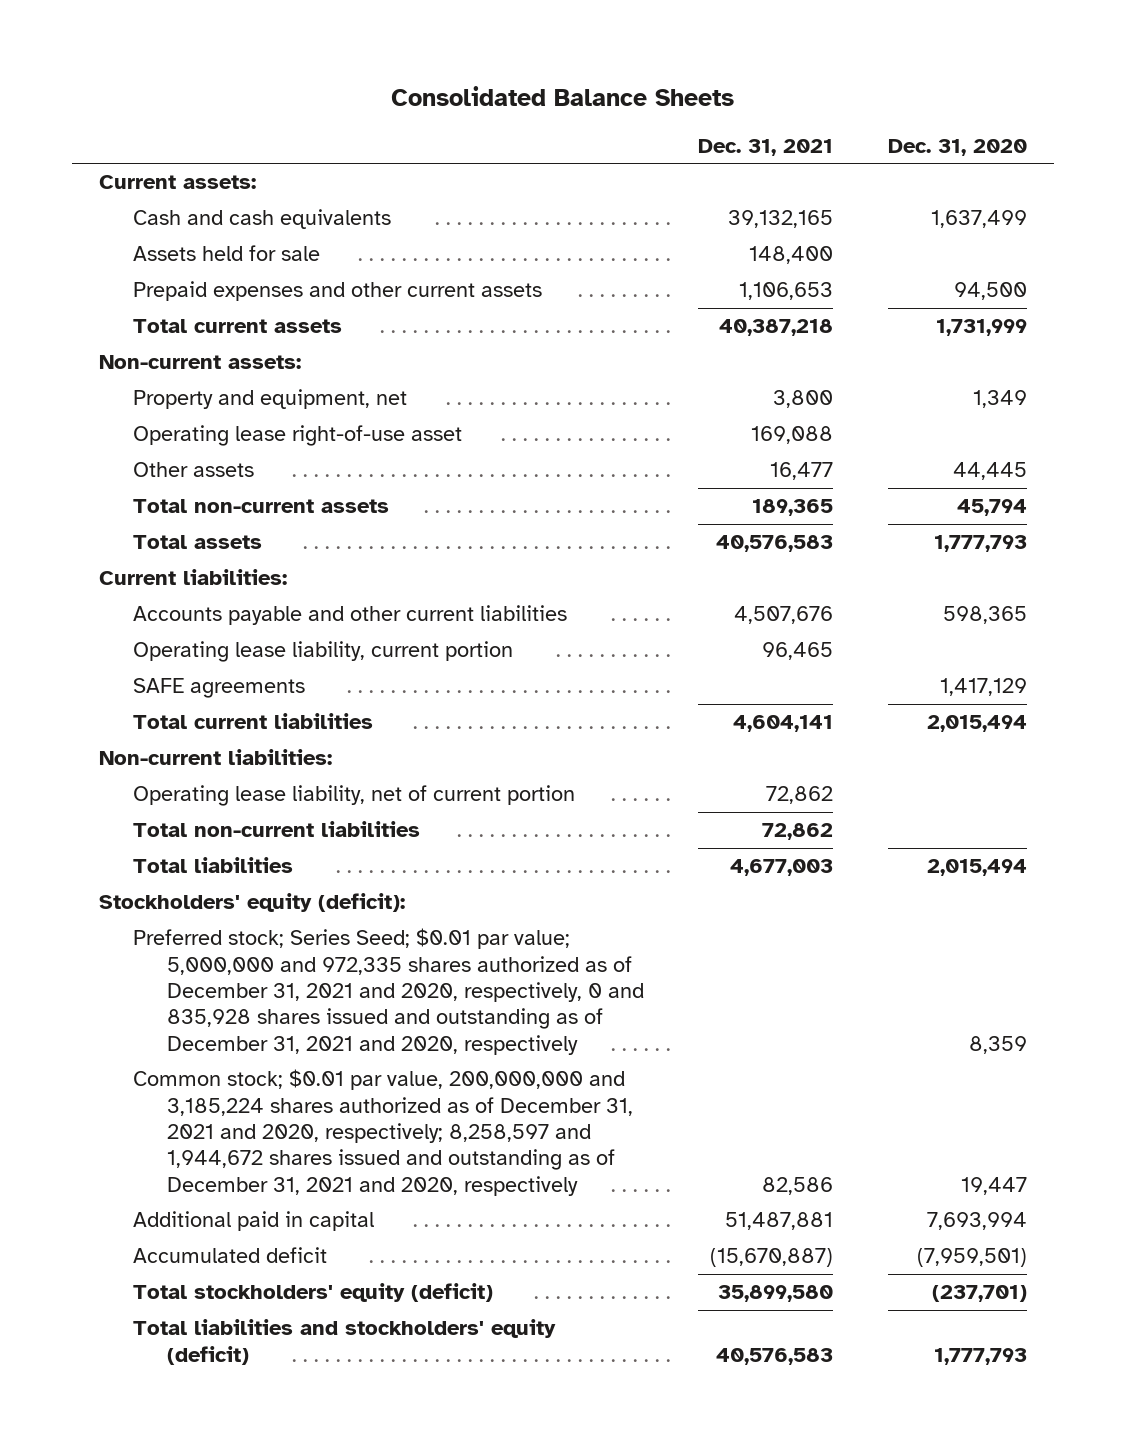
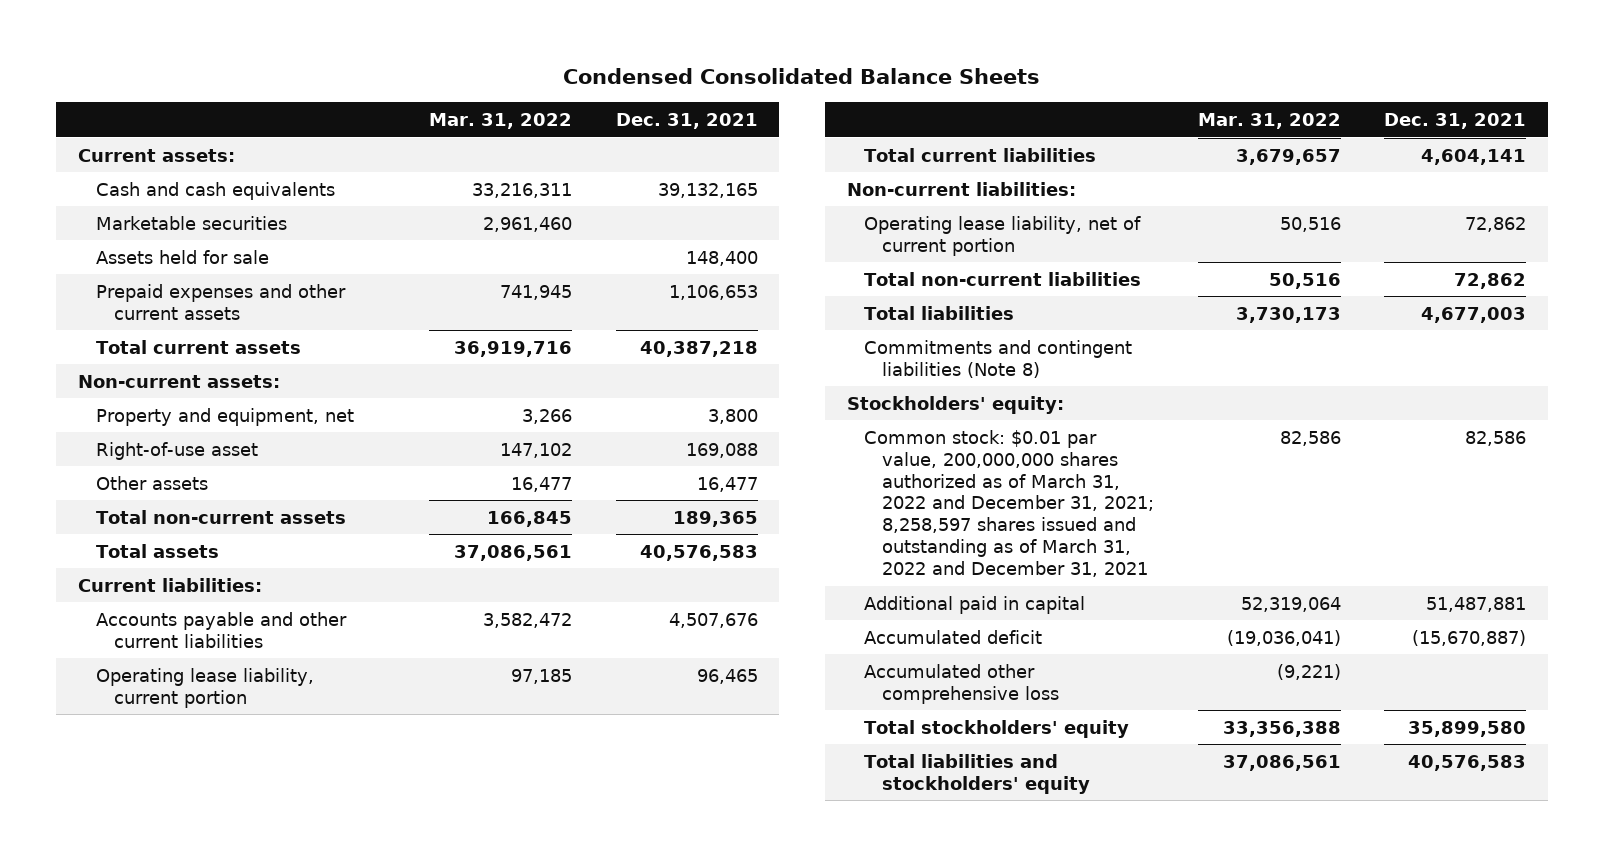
- Consolidated Balance Sheets
+ Condensed Consolidated Balance Sheets
- | Dec. 31, 2021 | Dec. 31, 2020
+ | Mar. 31, 2022 | Dec. 31, 2021
+ Marketable securities | 2,961,460 |
- Operating lease right-of-use asset | 169,088 |
+ Right-of-use asset | 147,102 | 169,088
- SAFE agreements | | 1,417,129
- Stockholders' equity (deficit):
- Preferred stock; Series Seed; $0.01 par value; 5,000,000 and 972,335 shares authorized as of December 31, 2021 and 2020, respectively, 0 and 835,928 shares issued and outstanding as of December 31, 2021 and 2020, respectively | | 8,359
- Common stock; $0.01 par value, 200,000,000 and 3,185,224 shares authorized as of December 31, 2021 and 2020, respectively; 8,258,597 and 1,944,672 shares issued and outstanding as of December 31, 2021 and 2020, respectively | 82,586 | 19,447
+ Commitments and contingent liabilities (Note 8)
+ Stockholders' equity:
+ Common stock: $0.01 par value, 200,000,000 shares authorized as of March 31, 2022 and December 31, 2021; 8,258,597 shares issued and outstanding as of March 31, 2022 and December 31, 2021 | 82,586 | 82,586
- Total stockholders' equity (deficit) | 35,899,580 | (237,701)
- Total liabilities and stockholders' equity (deficit) | 40,576,583 | 1,777,793
+ Accumulated other comprehensive loss | (9,221) |
+ Total stockholders' equity | 33,356,388 | 35,899,580
+ Total liabilities and stockholders' equity | 37,086,561 | 40,576,583

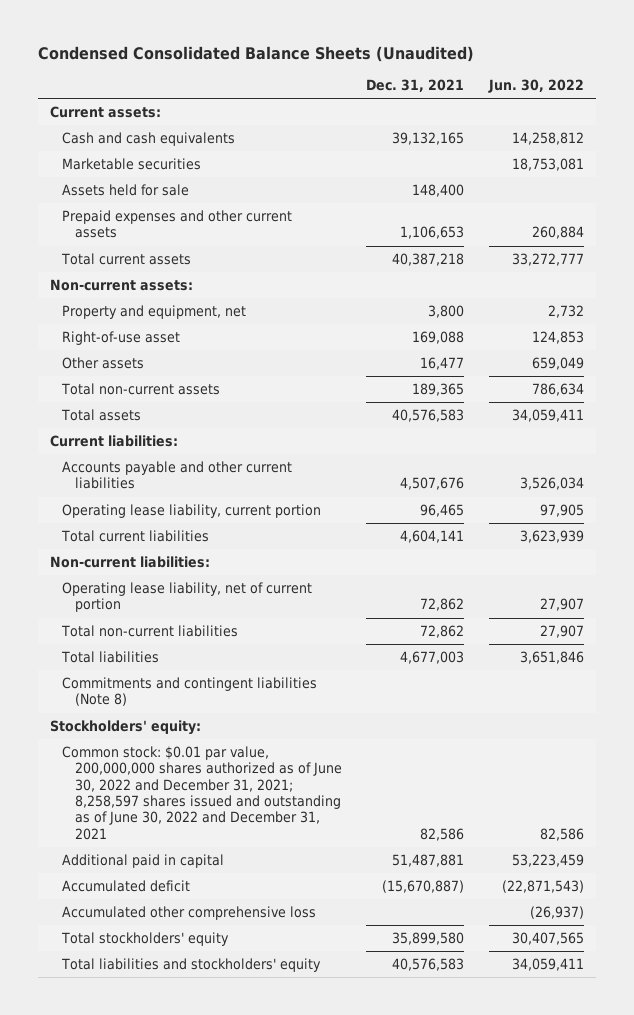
- Condensed Consolidated Balance Sheets
+ Condensed Consolidated Balance Sheets (Unaudited)
- | Mar. 31, 2022 | Dec. 31, 2021
+ | Dec. 31, 2021 | Jun. 30, 2022
- Common stock: $0.01 par value, 200,000,000 shares authorized as of March 31, 2022 and December 31, 2021; 8,258,597 shares issued and outstanding as of March 31, 2022 and December 31, 2021 | 82,586 | 82,586
+ Common stock: $0.01 par value, 200,000,000 shares authorized as of June 30, 2022 and December 31, 2021; 8,258,597 shares issued and outstanding as of June 30, 2022 and December 31, 2021 | 82,586 | 82,586

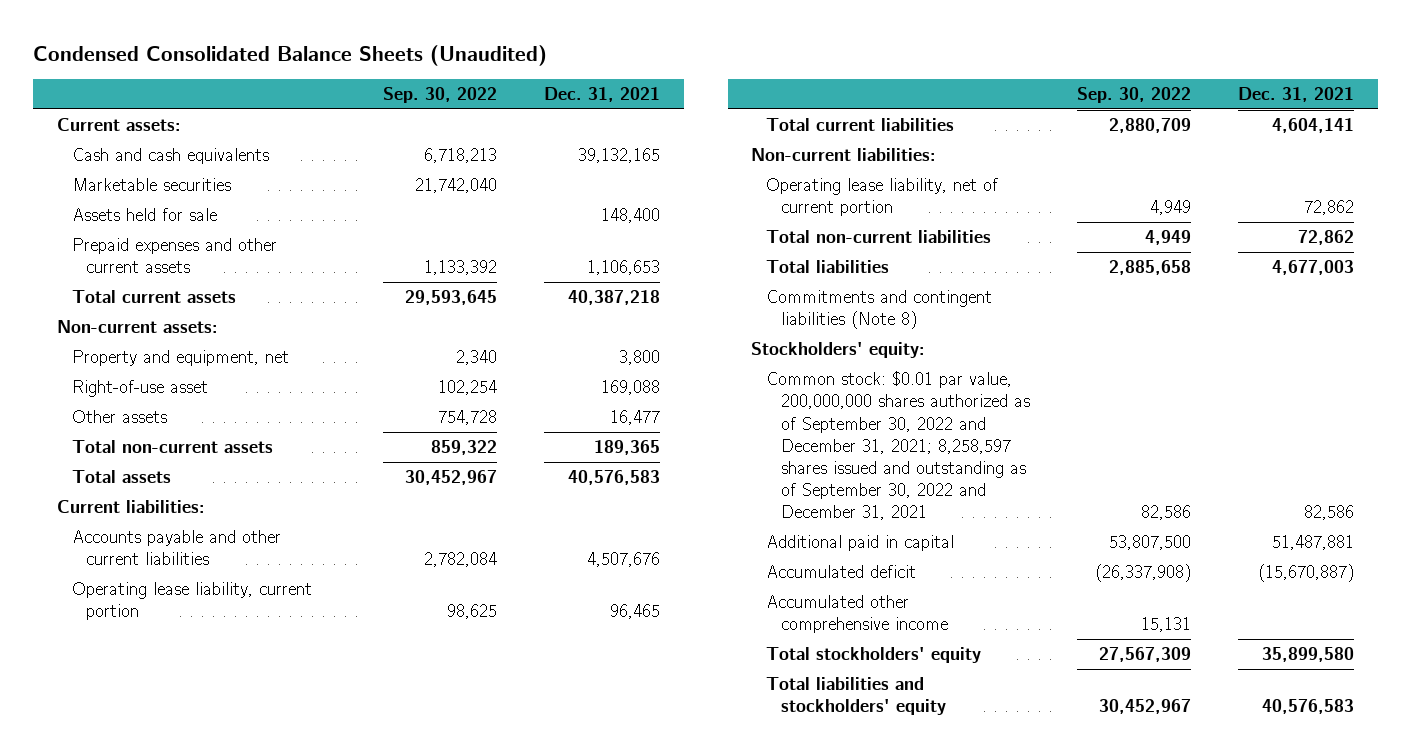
- | Dec. 31, 2021 | Jun. 30, 2022
+ | Sep. 30, 2022 | Dec. 31, 2021
- Common stock: $0.01 par value, 200,000,000 shares authorized as of June 30, 2022 and December 31, 2021; 8,258,597 shares issued and outstanding as of June 30, 2022 and December 31, 2021 | 82,586 | 82,586
+ Common stock: $0.01 par value, 200,000,000 shares authorized as of September 30, 2022 and December 31, 2021; 8,258,597 shares issued and outstanding as of September 30, 2022 and December 31, 2021 | 82,586 | 82,586
- Accumulated other comprehensive loss | | (26,937)
+ Accumulated other comprehensive income | 15,131 |

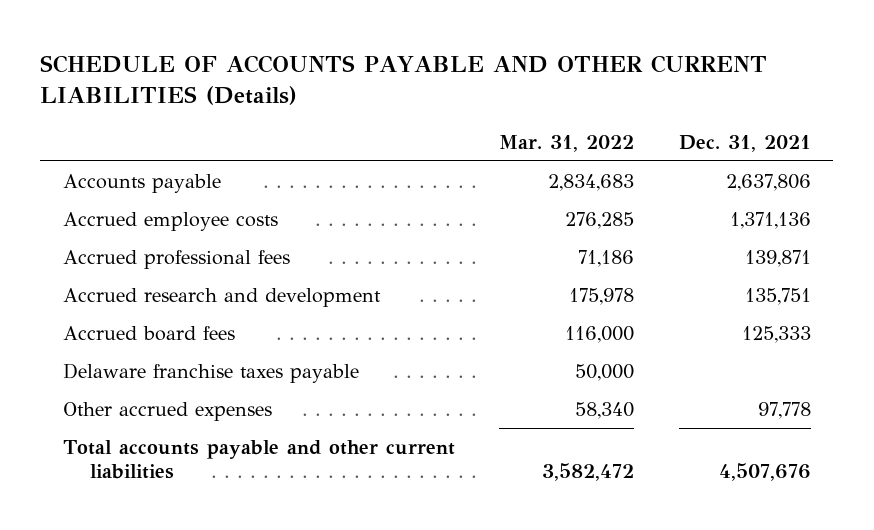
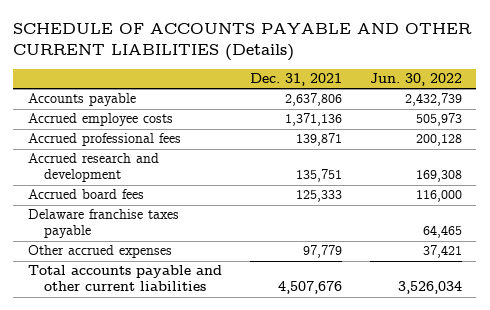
- | Mar. 31, 2022 | Dec. 31, 2021
+ | Dec. 31, 2021 | Jun. 30, 2022
- Other accrued expenses | 58,340 | 97,778
+ Other accrued expenses | 97,779 | 37,421

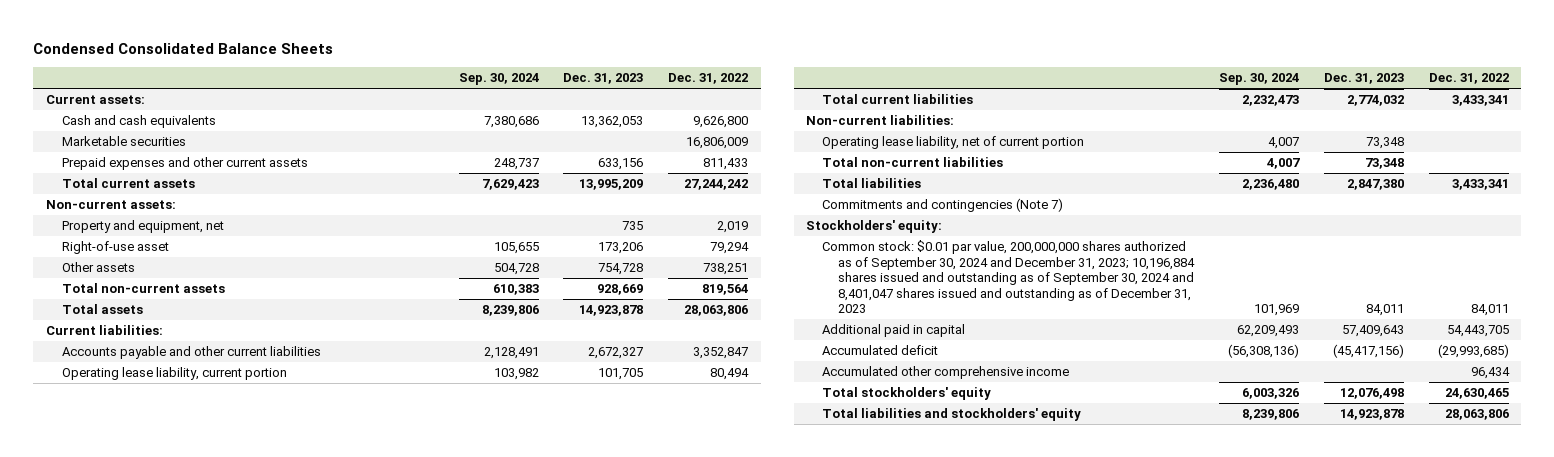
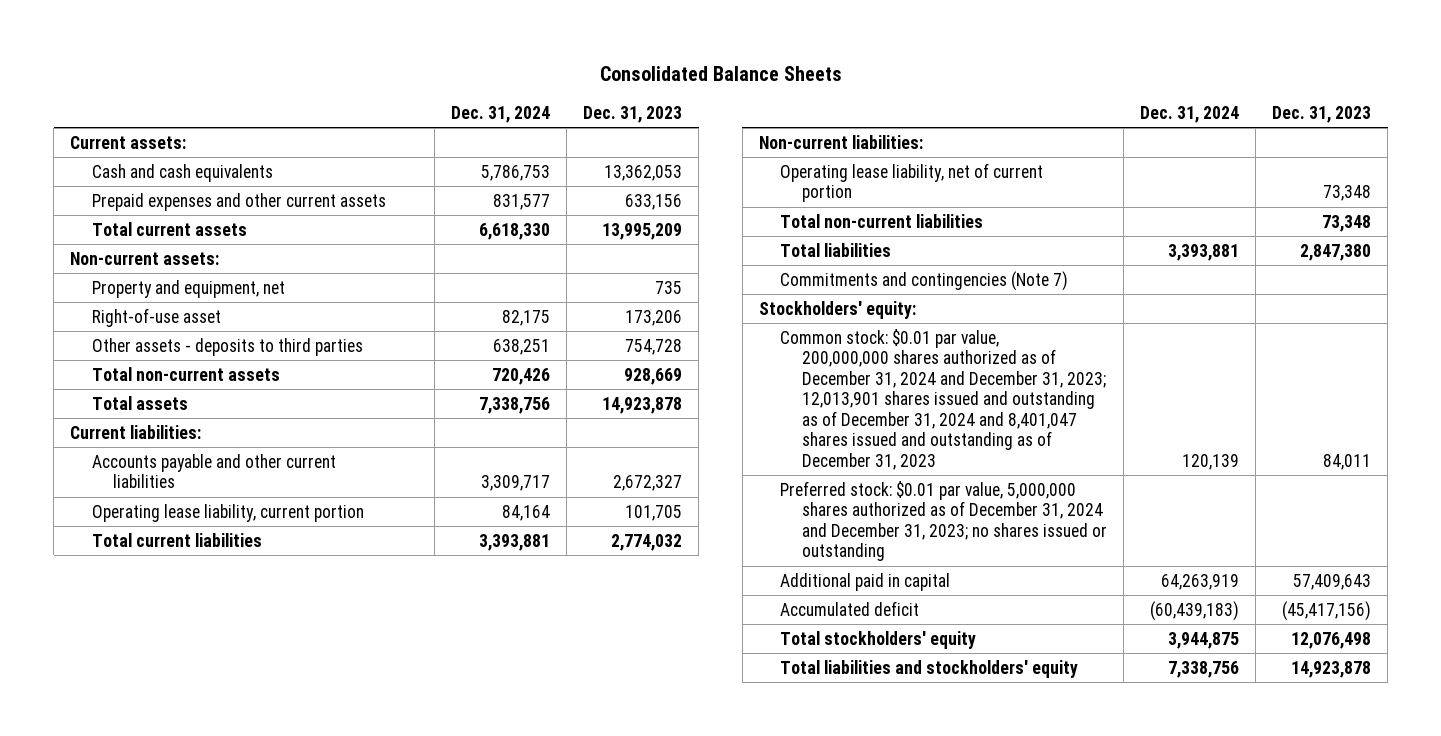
- Condensed Consolidated Balance Sheets
+ Consolidated Balance Sheets
- | Sep. 30, 2024 | Dec. 31, 2023 | Dec. 31, 2022
+ | Dec. 31, 2024 | Dec. 31, 2023
- Marketable securities | | | 16,806,009
- Other assets | 504,728 | 754,728 | 738,251
+ Other assets - deposits to third parties | 638,251 | 754,728
- Common stock: $0.01 par value, 200,000,000 shares authorized as of September 30, 2024 and December 31, 2023; 10,196,884 shares issued and outstanding as of September 30, 2024 and 8,401,047 shares issued and outstanding as of December 31, 2023 | 101,969 | 84,011 | 84,011
+ Common stock: $0.01 par value, 200,000,000 shares authorized as of December 31, 2024 and December 31, 2023; 12,013,901 shares issued and outstanding as of December 31, 2024 and 8,401,047 shares issued and outstanding as of December 31, 2023 | 120,139 | 84,011
+ Preferred stock: $0.01 par value, 5,000,000 shares authorized as of December 31, 2024 and December 31, 2023; no shares issued or outstanding
- Accumulated other comprehensive income | | | 96,434

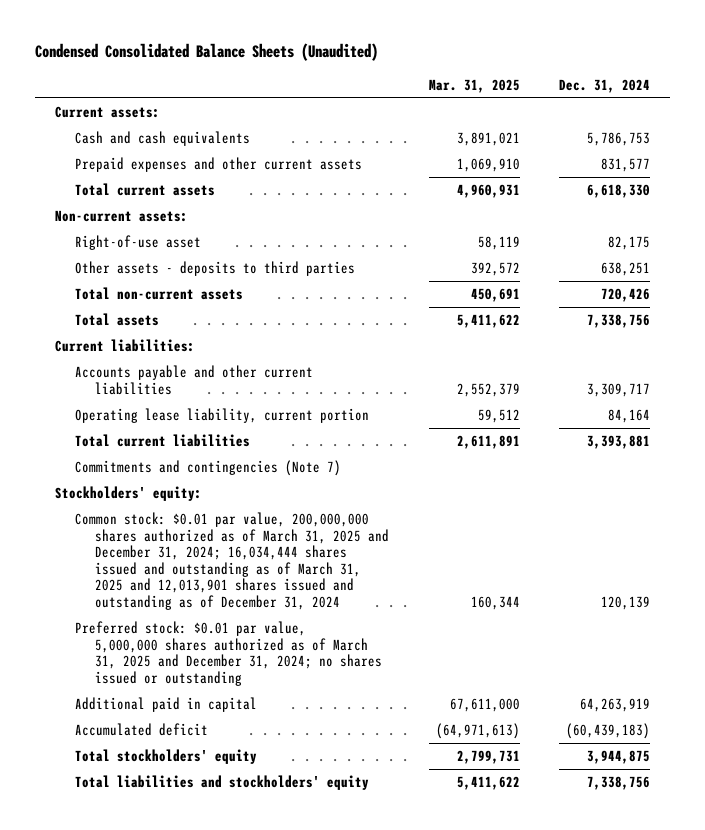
- Consolidated Balance Sheets
+ Condensed Consolidated Balance Sheets (Unaudited)
- | Dec. 31, 2024 | Dec. 31, 2023
+ | Mar. 31, 2025 | Dec. 31, 2024
- Property and equipment, net | | 735
- Non-current liabilities:
- Operating lease liability, net of current portion | | 73,348
- Total non-current liabilities | | 73,348
- Total liabilities | 3,393,881 | 2,847,380
- Common stock: $0.01 par value, 200,000,000 shares authorized as of December 31, 2024 and December 31, 2023; 12,013,901 shares issued and outstanding as of December 31, 2024 and 8,401,047 shares issued and outstanding as of December 31, 2023 | 120,139 | 84,011
- Preferred stock: $0.01 par value, 5,000,000 shares authorized as of December 31, 2024 and December 31, 2023; no shares issued or outstanding
+ Common stock: $0.01 par value, 200,000,000 shares authorized as of March 31, 2025 and December 31, 2024; 16,034,444 shares issued and outstanding as of March 31, 2025 and 12,013,901 shares issued and outstanding as of December 31, 2024 | 160,344 | 120,139
+ Preferred stock: $0.01 par value, 5,000,000 shares authorized as of March 31, 2025 and December 31, 2024; no shares issued or outstanding

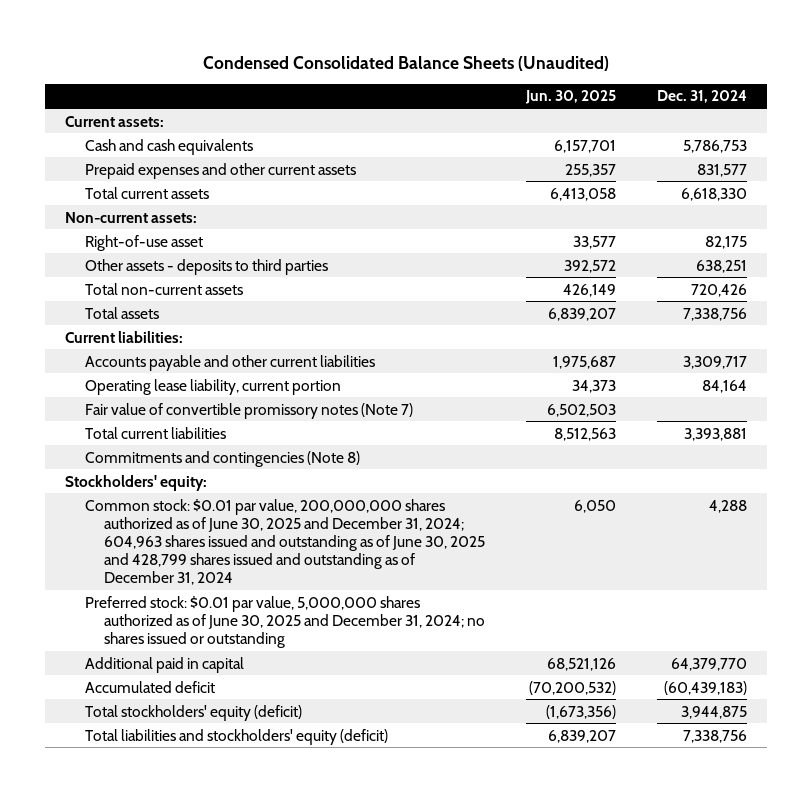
- | Mar. 31, 2025 | Dec. 31, 2024
+ | Jun. 30, 2025 | Dec. 31, 2024
+ Fair value of convertible promissory notes (Note 7) | 6,502,503 |
- Commitments and contingencies (Note 7)
+ Commitments and contingencies (Note 8)
- Common stock: $0.01 par value, 200,000,000 shares authorized as of March 31, 2025 and December 31, 2024; 16,034,444 shares issued and outstanding as of March 31, 2025 and 12,013,901 shares issued and outstanding as of December 31, 2024 | 160,344 | 120,139
- Preferred stock: $0.01 par value, 5,000,000 shares authorized as of March 31, 2025 and December 31, 2024; no shares issued or outstanding
- Additional paid in capital | 67,611,000 | 64,263,919
+ Common stock: $0.01 par value, 200,000,000 shares authorized as of June 30, 2025 and December 31, 2024; 604,963 shares issued and outstanding as of June 30, 2025 and 428,799 shares issued and outstanding as of December 31, 2024 | 6,050 | 4,288
+ Preferred stock: $0.01 par value, 5,000,000 shares authorized as of June 30, 2025 and December 31, 2024; no shares issued or outstanding
+ Additional paid in capital | 68,521,126 | 64,379,770
- Total stockholders' equity | 2,799,731 | 3,944,875
- Total liabilities and stockholders' equity | 5,411,622 | 7,338,756
+ Total stockholders' equity (deficit) | (1,673,356) | 3,944,875
+ Total liabilities and stockholders' equity (deficit) | 6,839,207 | 7,338,756

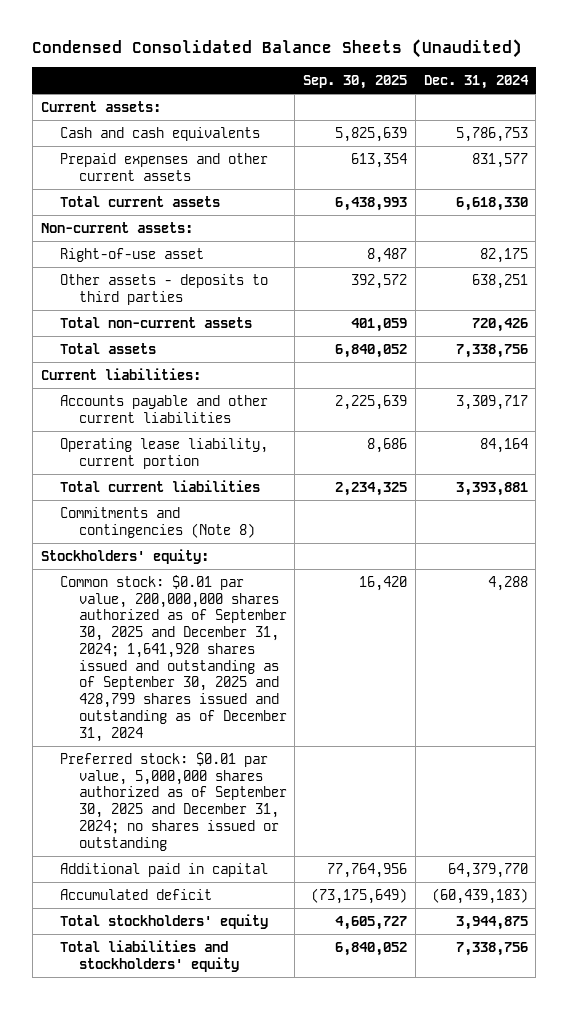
- | Jun. 30, 2025 | Dec. 31, 2024
+ | Sep. 30, 2025 | Dec. 31, 2024
- Fair value of convertible promissory notes (Note 7) | 6,502,503 |
- Common stock: $0.01 par value, 200,000,000 shares authorized as of June 30, 2025 and December 31, 2024; 604,963 shares issued and outstanding as of June 30, 2025 and 428,799 shares issued and outstanding as of December 31, 2024 | 6,050 | 4,288
- Preferred stock: $0.01 par value, 5,000,000 shares authorized as of June 30, 2025 and December 31, 2024; no shares issued or outstanding
+ Common stock: $0.01 par value, 200,000,000 shares authorized as of September 30, 2025 and December 31, 2024; 1,641,920 shares issued and outstanding as of September 30, 2025 and 428,799 shares issued and outstanding as of December 31, 2024 | 16,420 | 4,288
+ Preferred stock: $0.01 par value, 5,000,000 shares authorized as of September 30, 2025 and December 31, 2024; no shares issued or outstanding
- Total stockholders' equity (deficit) | (1,673,356) | 3,944,875
- Total liabilities and stockholders' equity (deficit) | 6,839,207 | 7,338,756
+ Total stockholders' equity | 4,605,727 | 3,944,875
+ Total liabilities and stockholders' equity | 6,840,052 | 7,338,756

